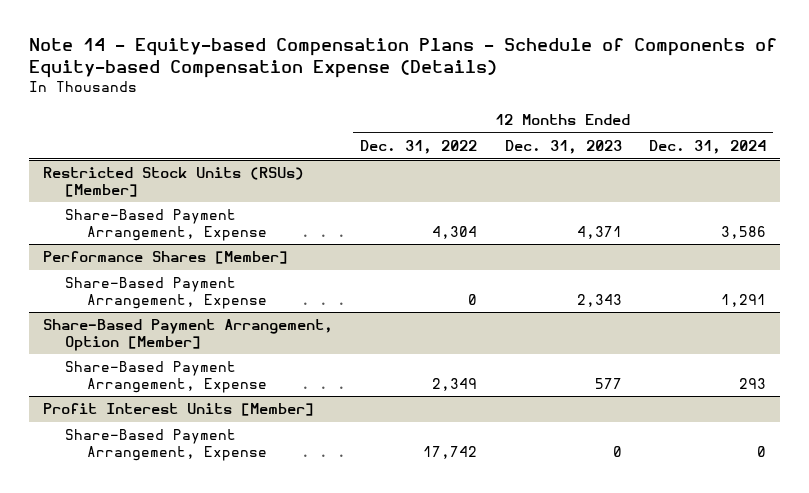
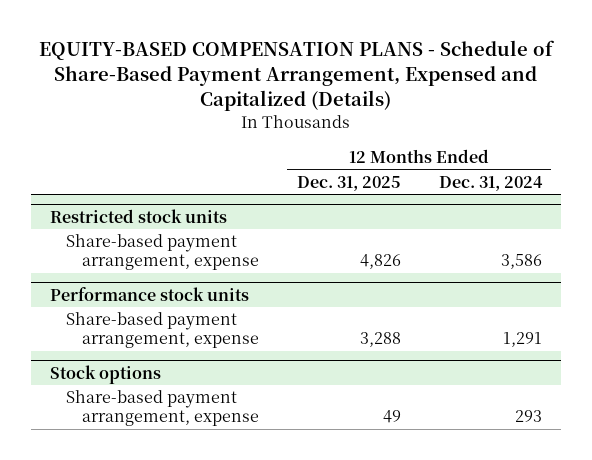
- Note 14 - Equity-based Compensation Plans - Schedule of Components of Equity-based Compensation Expense (Details)
+ EQUITY-BASED COMPENSATION PLANS - Schedule of Share-Based Payment Arrangement, Expensed and Capitalized (Details)
- | 12 Months Ended Dec. 31, 2022 | 12 Months Ended Dec. 31, 2023 | 12 Months Ended Dec. 31, 2024
+ | 12 Months Ended Dec. 31, 2025 | 12 Months Ended Dec. 31, 2024
- Restricted Stock Units (RSUs) [Member]
- Share-Based Payment Arrangement, Expense | 4,304 | 4,371 | 3,586
- Performance Shares [Member]
- Share-Based Payment Arrangement, Expense | 0 | 2,343 | 1,291
- Share-Based Payment Arrangement, Option [Member]
- Share-Based Payment Arrangement, Expense | 2,349 | 577 | 293
- Profit Interest Units [Member]
- Share-Based Payment Arrangement, Expense | 17,742 | 0 | 0
+ Restricted stock units
+ Share-based payment arrangement, expense | 4,826 | 3,586
+ Performance stock units
+ Share-based payment arrangement, expense | 3,288 | 1,291
+ Stock options
+ Share-based payment arrangement, expense | 49 | 293

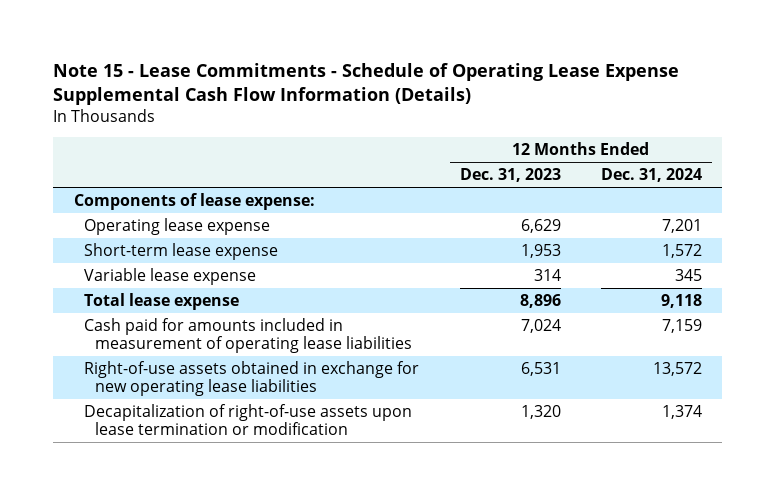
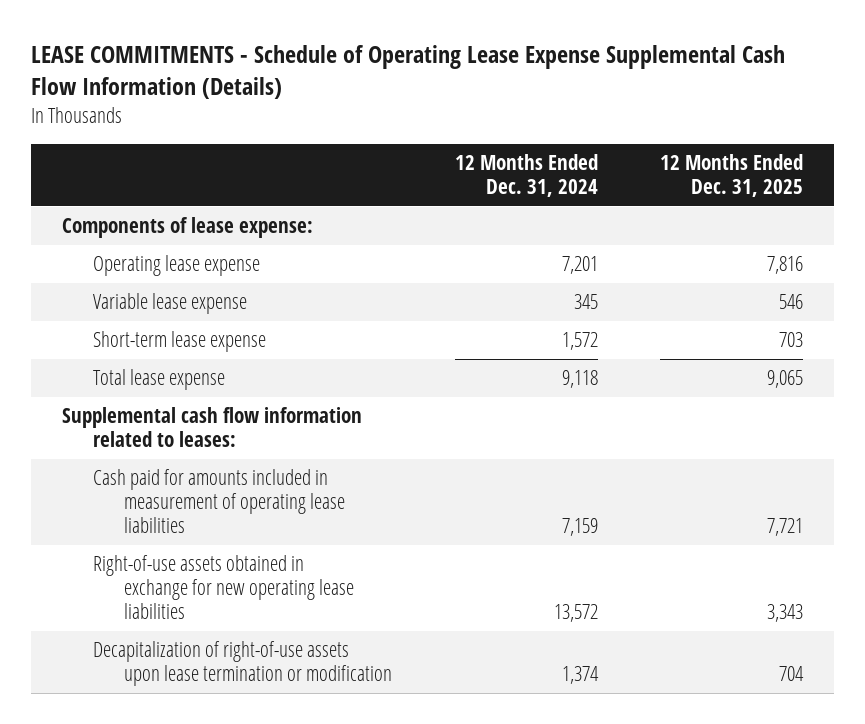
- Note 15 - Lease Commitments - Schedule of Operating Lease Expense Supplemental Cash Flow Information (Details)
+ LEASE COMMITMENTS - Schedule of Operating Lease Expense Supplemental Cash Flow Information (Details)
- | 12 Months Ended Dec. 31, 2023 | 12 Months Ended Dec. 31, 2024
+ | 12 Months Ended Dec. 31, 2024 | 12 Months Ended Dec. 31, 2025
moved down: Short-term lease expense | 1,572 | 703
+ Supplemental cash flow information related to leases:

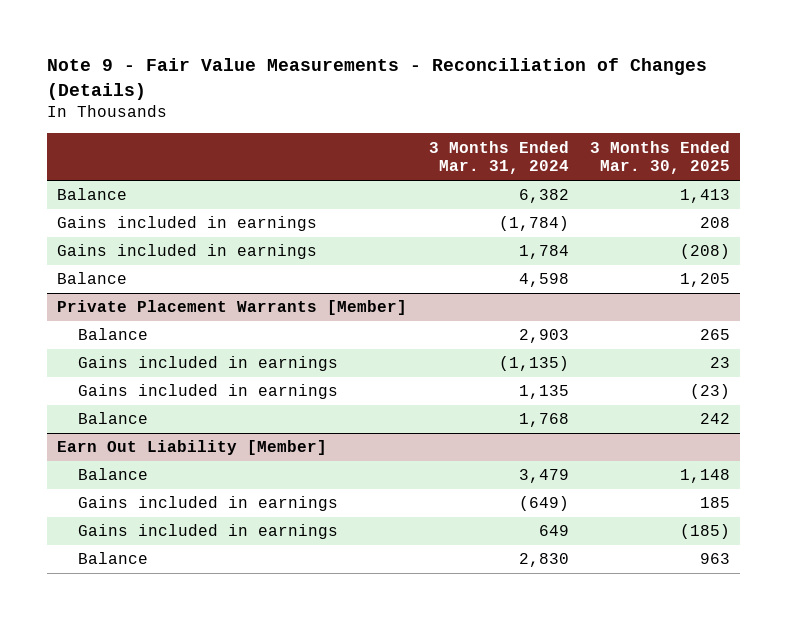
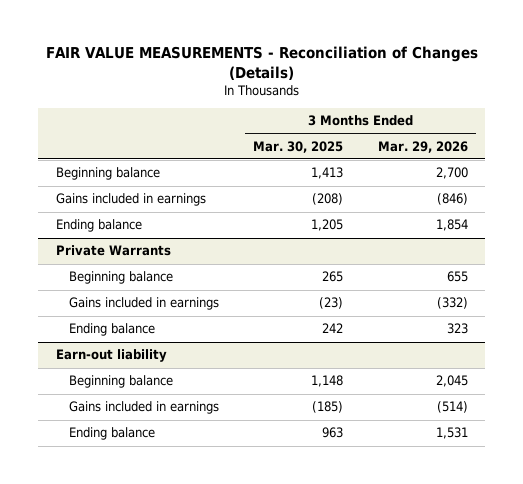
- Note 9 - Fair Value Measurements - Reconciliation of Changes (Details)
+ FAIR VALUE MEASUREMENTS - Reconciliation of Changes (Details)
- | 3 Months Ended Mar. 31, 2024 | 3 Months Ended Mar. 30, 2025
+ | 3 Months Ended Mar. 30, 2025 | 3 Months Ended Mar. 29, 2026
- Balance | 6,382 | 1,413
- Gains included in earnings | (1,784) | 208
+ Beginning balance | 1,413 | 2,700
- Balance | 4,598 | 1,205
- Private Placement Warrants [Member]
- Balance | 2,903 | 265
- Gains included in earnings | (1,135) | 23
+ Ending balance | 1,205 | 1,854
+ Private Warrants
+ Beginning balance | 265 | 655
- Balance | 1,768 | 242
- Earn Out Liability [Member]
- Balance | 3,479 | 1,148
- Gains included in earnings | (649) | 185
+ Ending balance | 242 | 323
+ Earn-out liability
+ Beginning balance | 1,148 | 2,045
- Balance | 2,830 | 963
+ Ending balance | 963 | 1,531

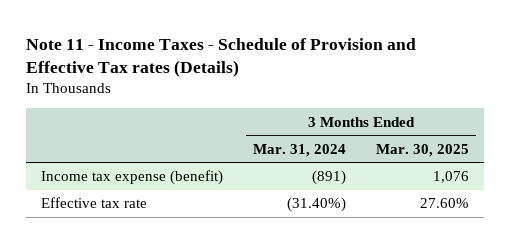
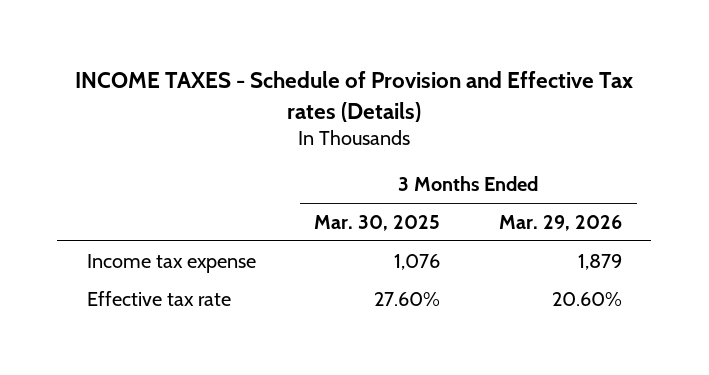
- Note 11 - Income Taxes - Schedule of Provision and Effective Tax rates (Details)
+ INCOME TAXES - Schedule of Provision and Effective Tax rates (Details)
- | 3 Months Ended Mar. 31, 2024 | 3 Months Ended Mar. 30, 2025
+ | 3 Months Ended Mar. 30, 2025 | 3 Months Ended Mar. 29, 2026
- Income tax expense (benefit) | (891) | 1,076
+ Income tax expense | 1,076 | 1,879

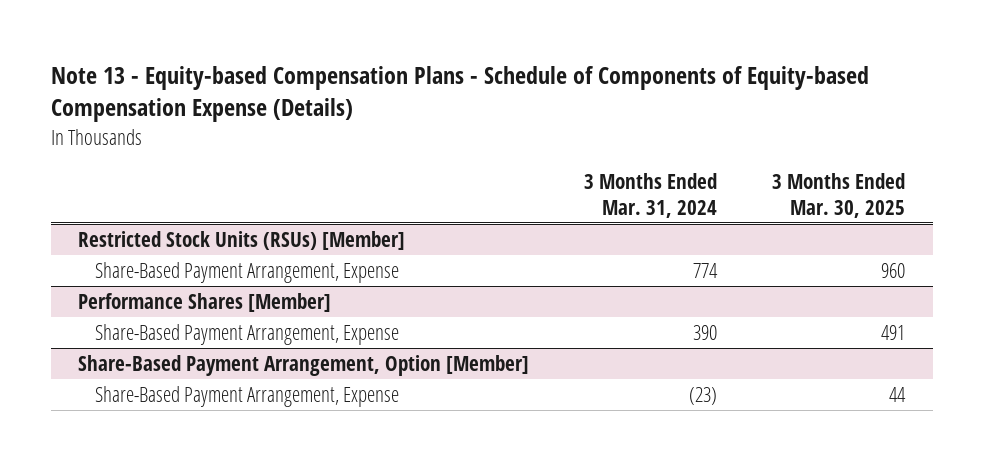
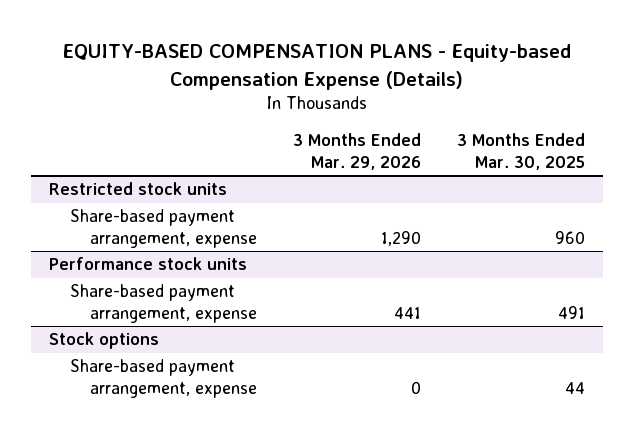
- Note 13 - Equity-based Compensation Plans - Schedule of Components of Equity-based Compensation Expense (Details)
+ EQUITY-BASED COMPENSATION PLANS - Equity-based Compensation Expense (Details)
- | 3 Months Ended Mar. 31, 2024 | 3 Months Ended Mar. 30, 2025
+ | 3 Months Ended Mar. 29, 2026 | 3 Months Ended Mar. 30, 2025
- Restricted Stock Units (RSUs) [Member]
- Share-Based Payment Arrangement, Expense | 774 | 960
- Performance Shares [Member]
- Share-Based Payment Arrangement, Expense | 390 | 491
- Share-Based Payment Arrangement, Option [Member]
- Share-Based Payment Arrangement, Expense | (23) | 44
+ Restricted stock units
+ Share-based payment arrangement, expense | 1,290 | 960
+ Performance stock units
+ Share-based payment arrangement, expense | 441 | 491
+ Stock options
+ Share-based payment arrangement, expense | 0 | 44

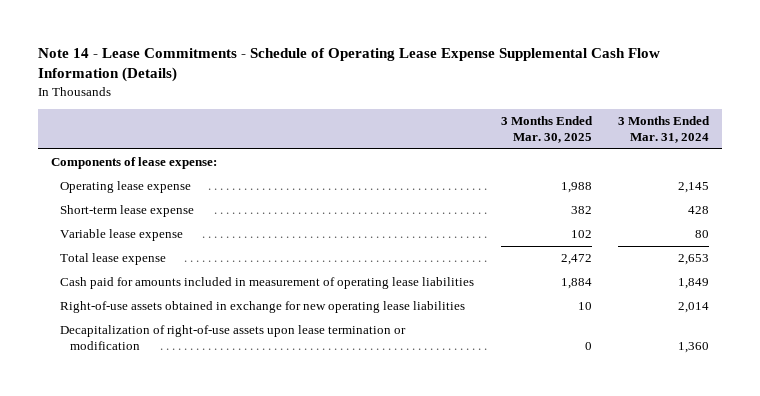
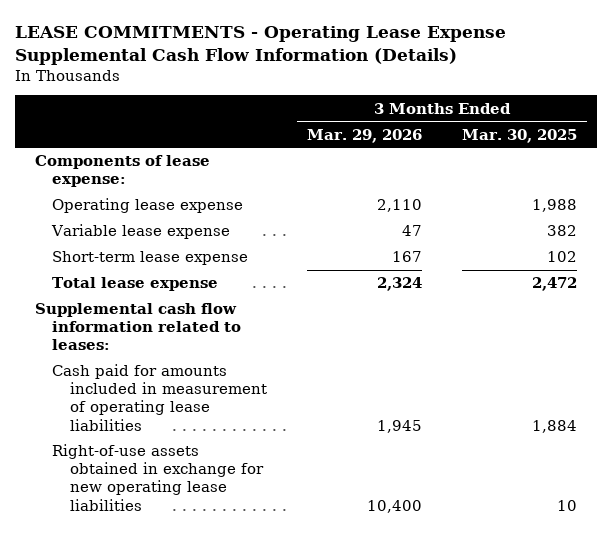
- Note 14 - Lease Commitments - Schedule of Operating Lease Expense Supplemental Cash Flow Information (Details)
+ LEASE COMMITMENTS - Operating Lease Expense Supplemental Cash Flow Information (Details)
- | 3 Months Ended Mar. 30, 2025 | 3 Months Ended Mar. 31, 2024
+ | 3 Months Ended Mar. 29, 2026 | 3 Months Ended Mar. 30, 2025
- Short-term lease expense | 382 | 428
- Variable lease expense | 102 | 80
+ Variable lease expense | 47 | 382
+ Short-term lease expense | 167 | 102
+ Supplemental cash flow information related to leases:
- Decapitalization of right-of-use assets upon lease termination or modification | 0 | 1,360

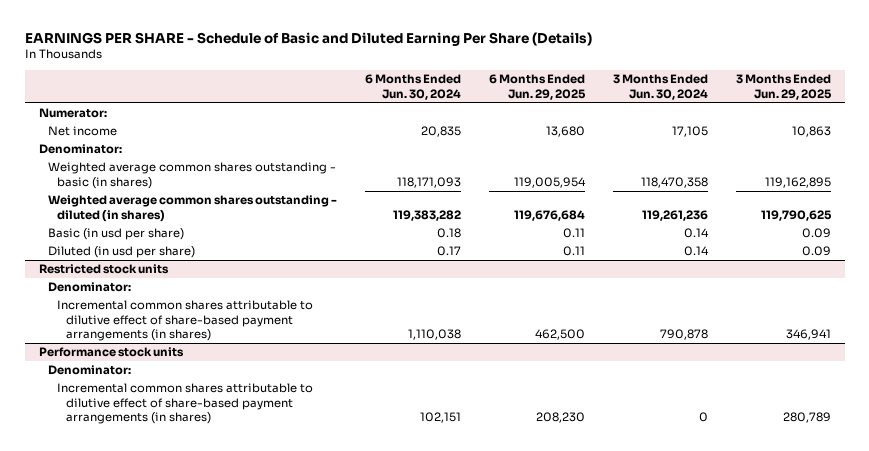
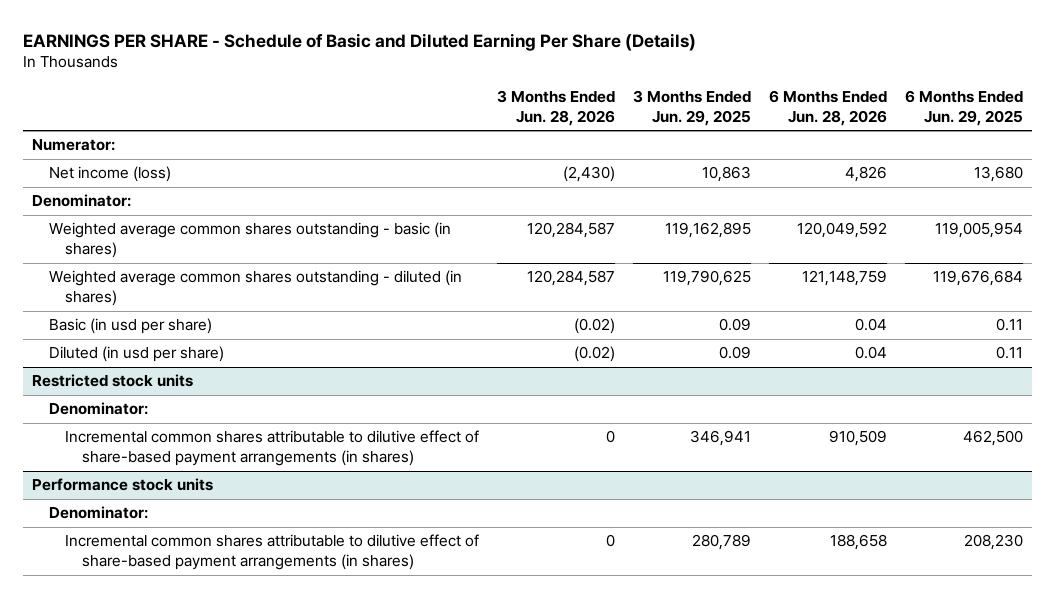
- | 6 Months Ended Jun. 30, 2024 | 6 Months Ended Jun. 29, 2025 | 3 Months Ended Jun. 30, 2024 | 3 Months Ended Jun. 29, 2025
+ | 3 Months Ended Jun. 28, 2026 | 3 Months Ended Jun. 29, 2025 | 6 Months Ended Jun. 28, 2026 | 6 Months Ended Jun. 29, 2025
- Net income | 20,835 | 13,680 | 17,105 | 10,863
+ Net income (loss) | (2,430) | 10,863 | 4,826 | 13,680

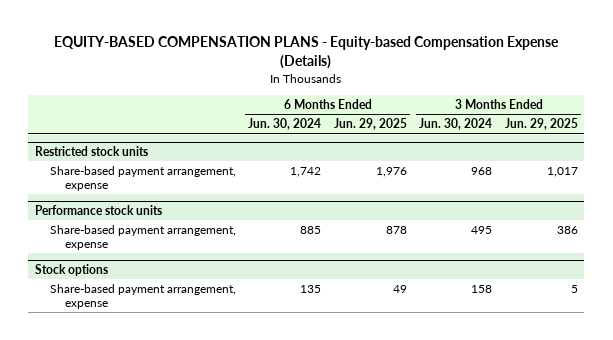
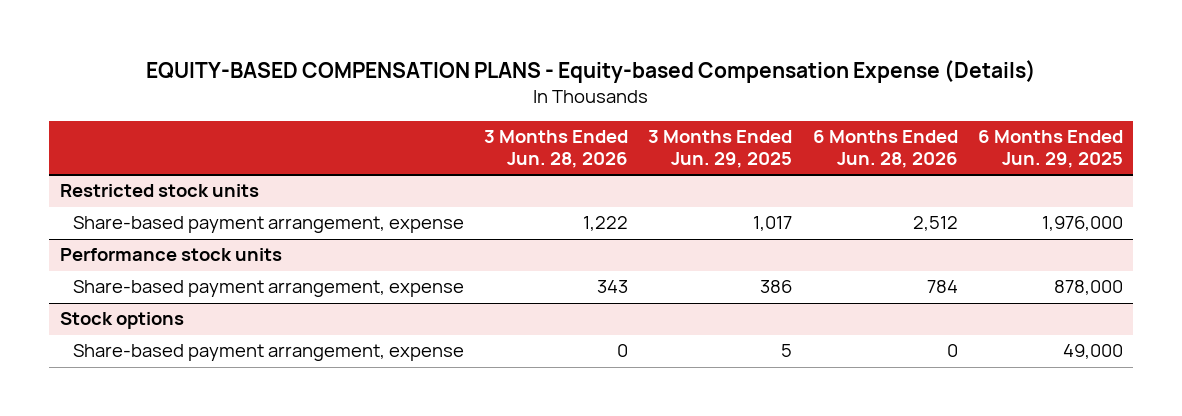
- | 6 Months Ended Jun. 30, 2024 | 6 Months Ended Jun. 29, 2025 | 3 Months Ended Jun. 30, 2024 | 3 Months Ended Jun. 29, 2025
+ | 3 Months Ended Jun. 28, 2026 | 3 Months Ended Jun. 29, 2025 | 6 Months Ended Jun. 28, 2026 | 6 Months Ended Jun. 29, 2025
@ Restricted stock units
- Share-based payment arrangement, expense | 1,742 | 1,976 | 968 | 1,017
+ Share-based payment arrangement, expense | 1,222 | 1,017 | 2,512 | 1,976,000
@ Performance stock units
- Share-based payment arrangement, expense | 885 | 878 | 495 | 386
+ Share-based payment arrangement, expense | 343 | 386 | 784 | 878,000
@ Stock options
- Share-based payment arrangement, expense | 135 | 49 | 158 | 5
+ Share-based payment arrangement, expense | 0 | 5 | 0 | 49,000

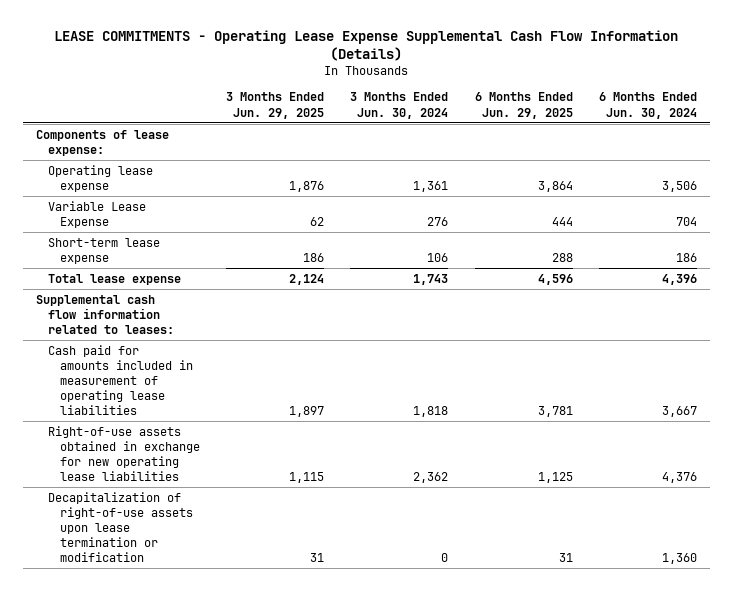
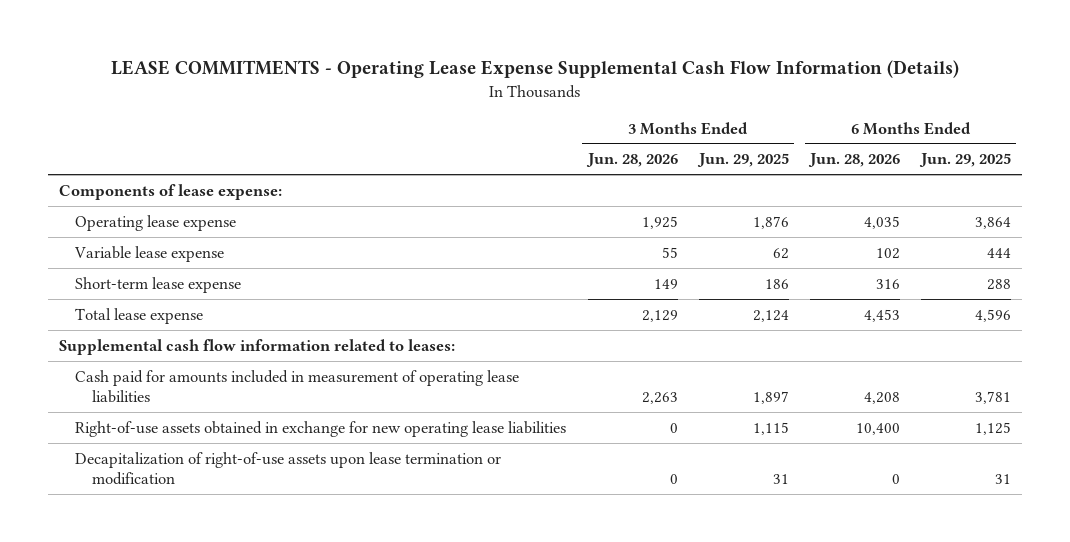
- | 3 Months Ended Jun. 29, 2025 | 3 Months Ended Jun. 30, 2024 | 6 Months Ended Jun. 29, 2025 | 6 Months Ended Jun. 30, 2024
+ | 3 Months Ended Jun. 28, 2026 | 3 Months Ended Jun. 29, 2025 | 6 Months Ended Jun. 28, 2026 | 6 Months Ended Jun. 29, 2025
- Variable Lease Expense | 62 | 276 | 444 | 704
+ Variable lease expense | 55 | 62 | 102 | 444

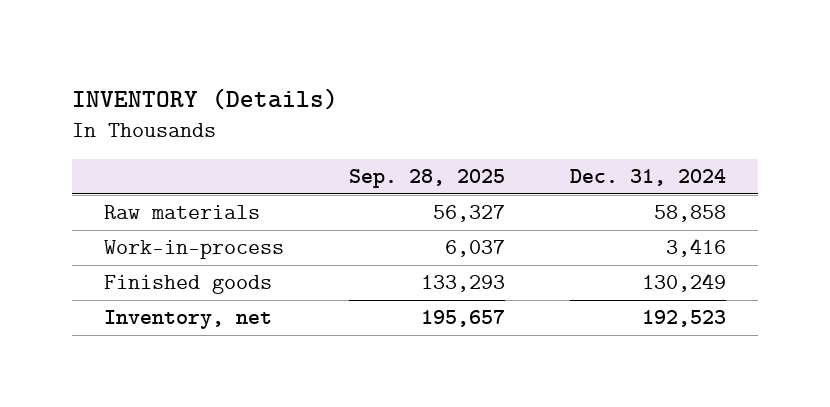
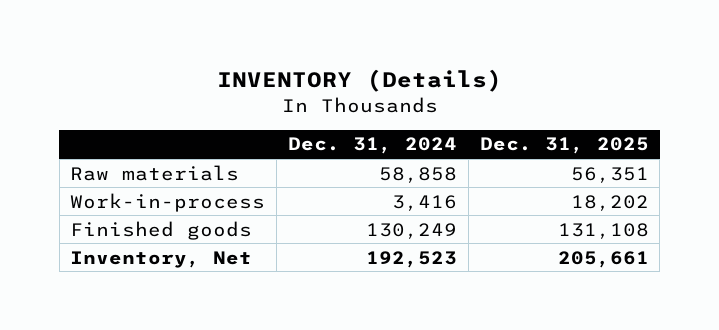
- | Sep. 28, 2025 | Dec. 31, 2024
+ | Dec. 31, 2024 | Dec. 31, 2025
- Inventory, net | 195,657 | 192,523
+ Inventory, Net | 192,523 | 205,661

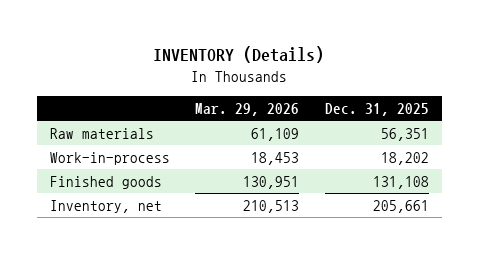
- | Dec. 31, 2024 | Dec. 31, 2025
+ | Mar. 29, 2026 | Dec. 31, 2025
- Inventory, Net | 192,523 | 205,661
+ Inventory, net | 210,513 | 205,661

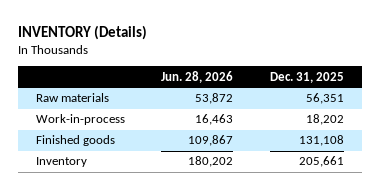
- | Mar. 29, 2026 | Dec. 31, 2025
+ | Jun. 28, 2026 | Dec. 31, 2025
- Inventory, net | 210,513 | 205,661
+ Inventory | 180,202 | 205,661

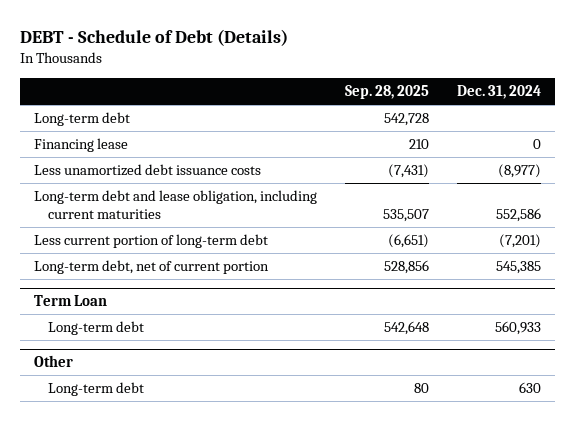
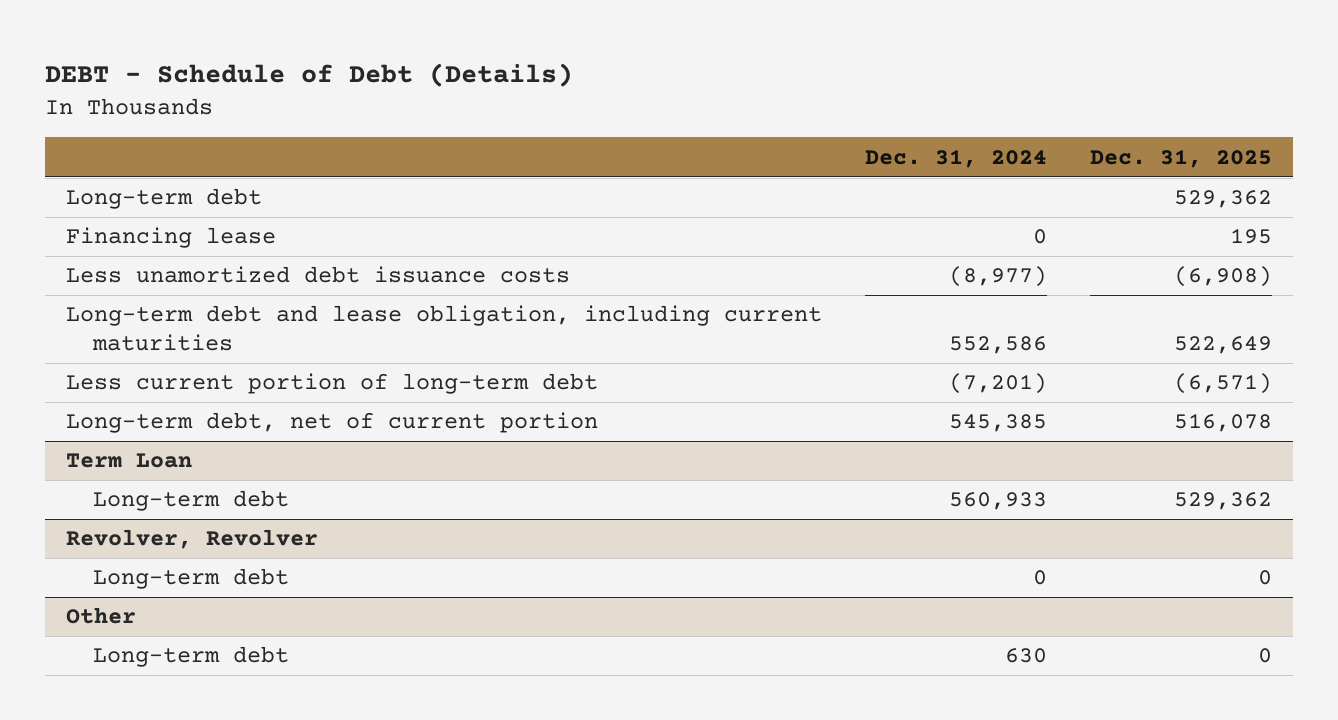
- | Sep. 28, 2025 | Dec. 31, 2024
+ | Dec. 31, 2024 | Dec. 31, 2025
+ Revolver, Revolver
+ Long-term debt | 0 | 0

